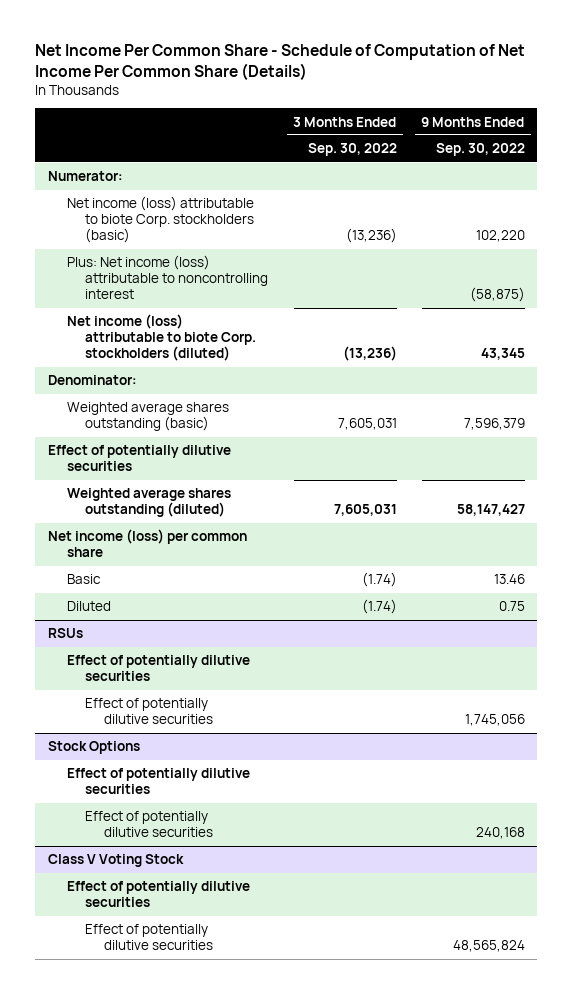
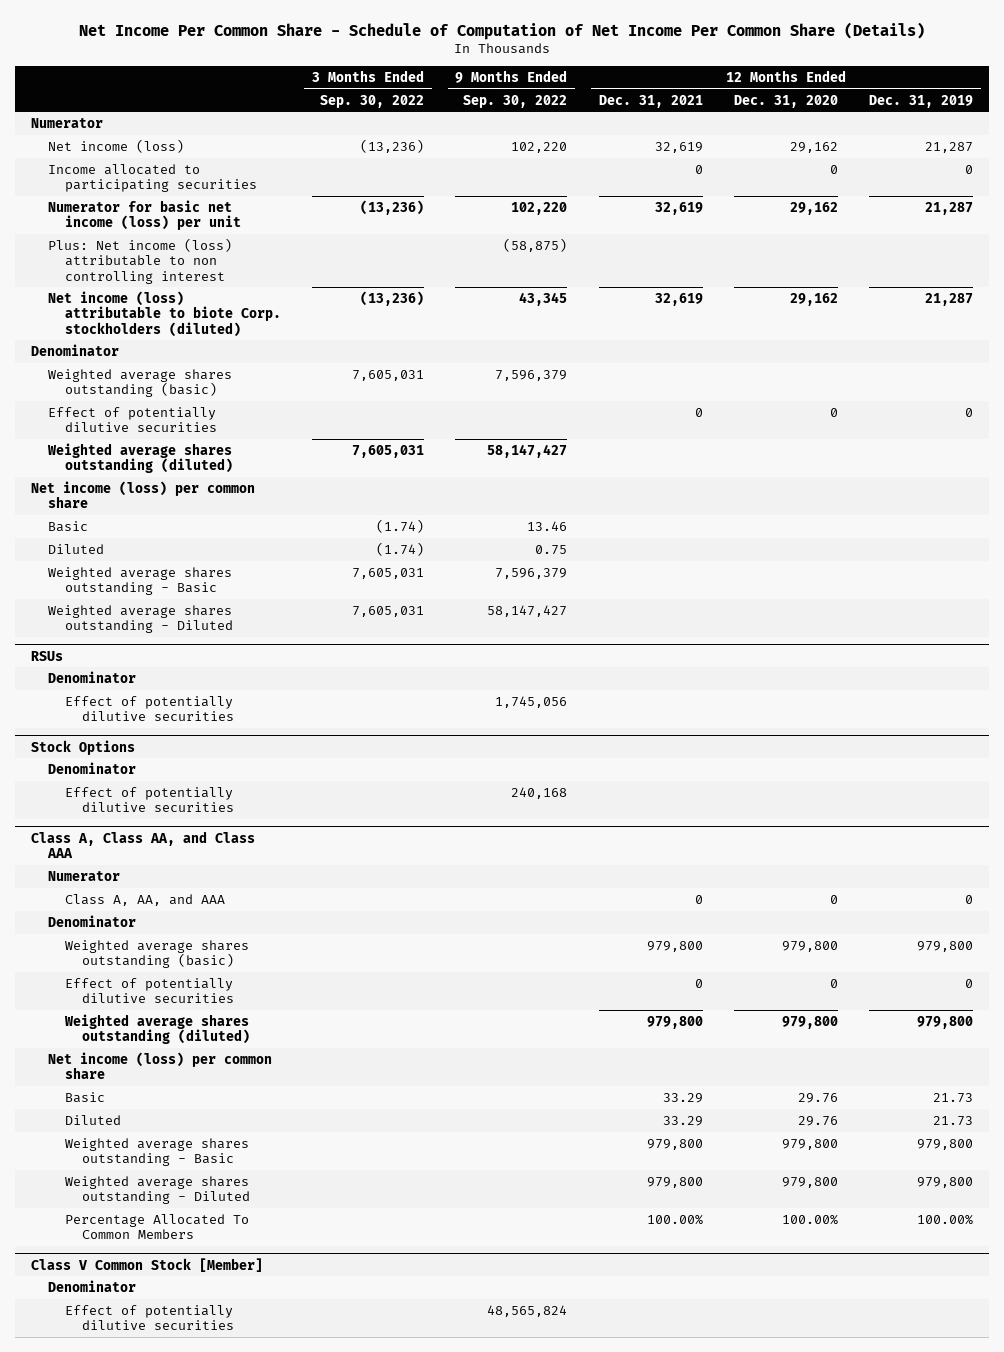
- | 3 Months Ended Sep. 30, 2022 | 9 Months Ended Sep. 30, 2022
+ | 3 Months Ended Sep. 30, 2022 | 9 Months Ended Sep. 30, 2022 | 12 Months Ended Dec. 31, 2021 | 12 Months Ended Dec. 31, 2020 | 12 Months Ended Dec. 31, 2019
- Numerator:
- Net income (loss) attributable to biote Corp. stockholders (basic) | (13,236) | 102,220
- Plus: Net income (loss) attributable to noncontrolling interest | | (58,875)
+ Numerator
+ Net income (loss) | (13,236) | 102,220 | 32,619 | 29,162 | 21,287
+ Income allocated to participating securities | | | 0 | 0 | 0
+ Numerator for basic net income (loss) per unit | (13,236) | 102,220 | 32,619 | 29,162 | 21,287
+ Plus: Net income (loss) attributable to non controlling interest | | (58,875) | | |
- Denominator:
+ Denominator
+ Weighted average shares outstanding - Basic | 7,605,031 | 7,596,379 | | |
+ Weighted average shares outstanding - Diluted | 7,605,031 | 58,147,427 | | |
@ RSUs
- Effect of potentially dilutive securities
+ Denominator
@ Stock Options
- Effect of potentially dilutive securities
+ Denominator
- Class V Voting Stock
- Effect of potentially dilutive securities
+ Class A, Class AA, and Class AAA
+ Numerator
+ Class A, AA, and AAA | | | 0 | 0 | 0
+ Denominator
+ Weighted average shares outstanding (basic) | | | 979,800 | 979,800 | 979,800
+ Effect of potentially dilutive securities | | | 0 | 0 | 0
+ Weighted average shares outstanding (diluted) | | | 979,800 | 979,800 | 979,800
+ Net income (loss) per common share
+ Basic | | | 33.29 | 29.76 | 21.73
+ Diluted | | | 33.29 | 29.76 | 21.73
+ Weighted average shares outstanding - Basic | | | 979,800 | 979,800 | 979,800
+ Weighted average shares outstanding - Diluted | | | 979,800 | 979,800 | 979,800
+ Percentage Allocated To Common Members | | | 100.00% | 100.00% | 100.00%
+ Class V Common Stock [Member]
+ Denominator

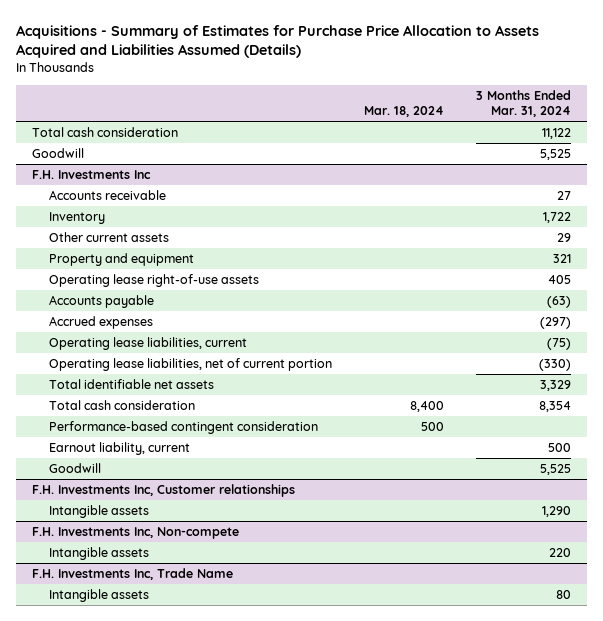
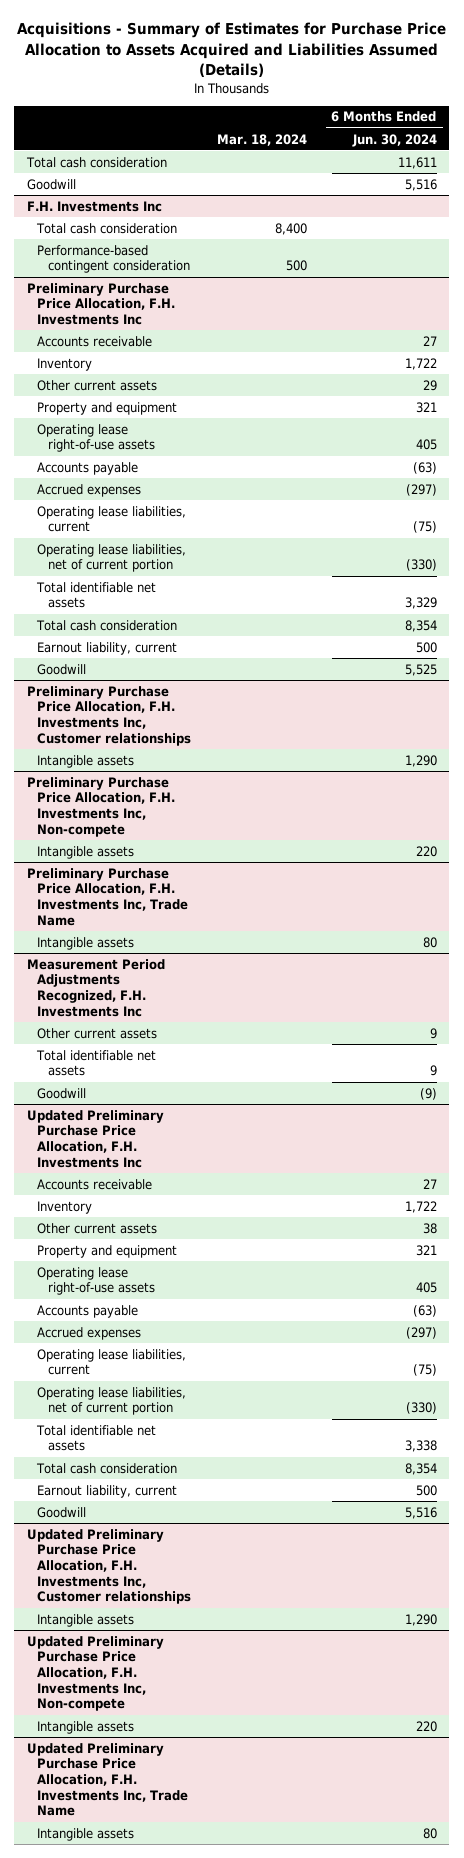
- | Mar. 18, 2024 | 3 Months Ended Mar. 31, 2024
+ | Mar. 18, 2024 | 6 Months Ended Jun. 30, 2024
@ F.H. Investments Inc
- Accounts receivable | | 27
- Inventory | | 1,722
- Other current assets | | 29
- Property and equipment | | 321
- Operating lease right-of-use assets | | 405
- Accounts payable | | (63)
- Accrued expenses | | (297)
- Operating lease liabilities, current | | (75)
- Operating lease liabilities, net of current portion | | (330)
- Total identifiable net assets | | 3,329
- Earnout liability, current | | 500
- Goodwill | | 5,525
- F.H. Investments Inc, Customer relationships
+ Preliminary Purchase Price Allocation, F.H. Investments Inc
+ Accounts receivable | | 27
+ Inventory | | 1,722
+ Other current assets | | 29
+ Property and equipment | | 321
+ Operating lease right-of-use assets | | 405
+ Accounts payable | | (63)
+ Accrued expenses | | (297)
+ Operating lease liabilities, current | | (75)
+ Operating lease liabilities, net of current portion | | (330)
+ Total identifiable net assets | | 3,329
+ Total cash consideration | | 8,354
+ Earnout liability, current | | 500
+ Goodwill | | 5,525
+ Preliminary Purchase Price Allocation, F.H. Investments Inc, Customer relationships
- F.H. Investments Inc, Non-compete
+ Preliminary Purchase Price Allocation, F.H. Investments Inc, Non-compete
- F.H. Investments Inc, Trade Name
+ Preliminary Purchase Price Allocation, F.H. Investments Inc, Trade Name
+ Measurement Period Adjustments Recognized, F.H. Investments Inc
+ Other current assets | | 9
+ Total identifiable net assets | | 9
+ Goodwill | | (9)
+ Updated Preliminary Purchase Price Allocation, F.H. Investments Inc
+ Accounts receivable | | 27
+ Inventory | | 1,722
+ Other current assets | | 38
+ Property and equipment | | 321
+ Operating lease right-of-use assets | | 405
+ Accounts payable | | (63)
+ Accrued expenses | | (297)
+ Operating lease liabilities, current | | (75)
+ Operating lease liabilities, net of current portion | | (330)
+ Total identifiable net assets | | 3,338
+ Total cash consideration | | 8,354
+ Earnout liability, current | | 500
+ Goodwill | | 5,516
+ Updated Preliminary Purchase Price Allocation, F.H. Investments Inc, Customer relationships
+ Intangible assets | | 1,290
+ Updated Preliminary Purchase Price Allocation, F.H. Investments Inc, Non-compete
+ Intangible assets | | 220
+ Updated Preliminary Purchase Price Allocation, F.H. Investments Inc, Trade Name
+ Intangible assets | | 80

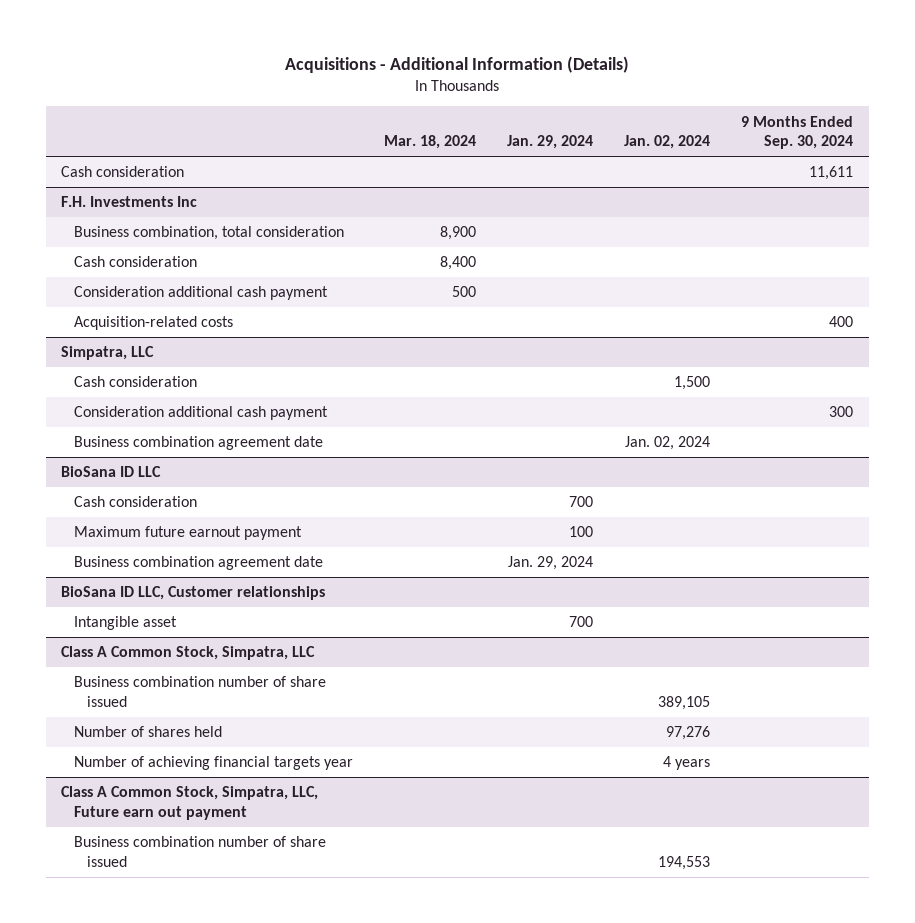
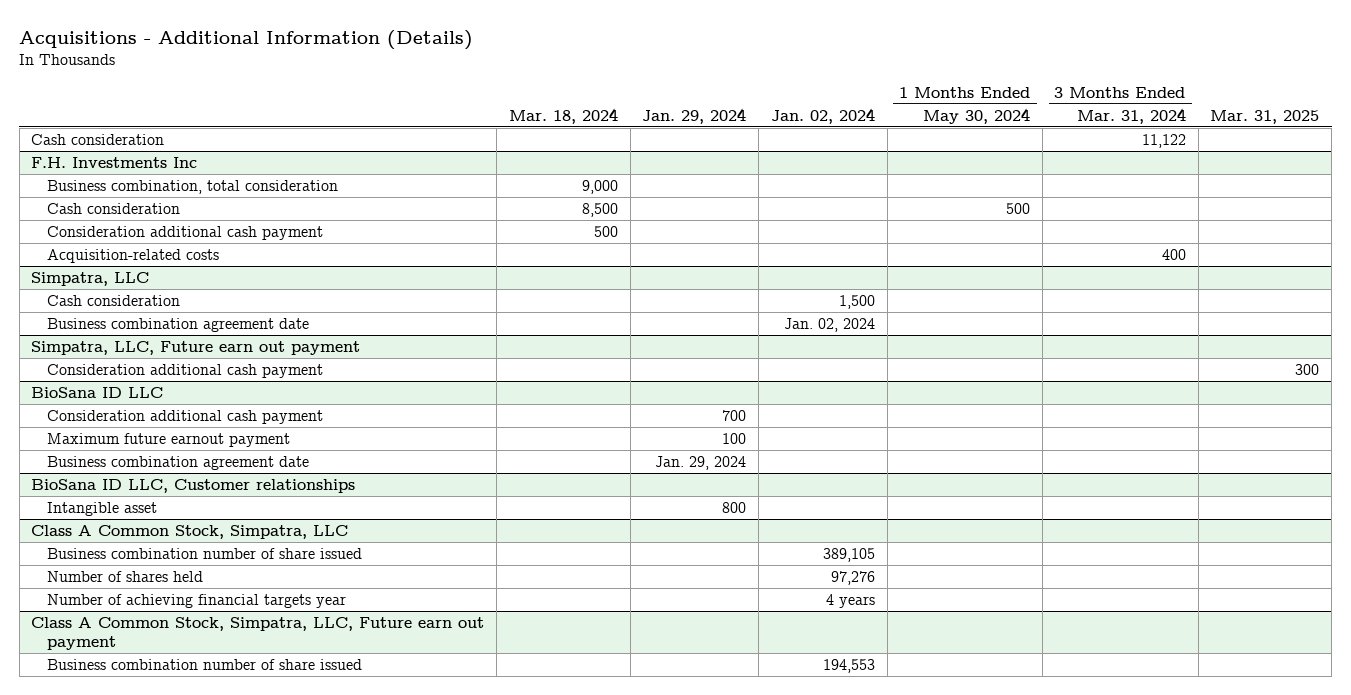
- | Mar. 18, 2024 | Jan. 29, 2024 | Jan. 02, 2024 | 9 Months Ended Sep. 30, 2024
+ | Mar. 18, 2024 | Jan. 29, 2024 | Jan. 02, 2024 | 1 Months Ended May 30, 2024 | 3 Months Ended Mar. 31, 2024 | Mar. 31, 2025
@ F.H. Investments Inc
- Business combination, total consideration | 8,900 | | |
- Cash consideration | 8,400 | | |
+ Business combination, total consideration | 9,000 | | | | |
+ Cash consideration | 8,500 | | | 500 | |
@ Simpatra, LLC
- Consideration additional cash payment | | | | 300
+ Simpatra, LLC, Future earn out payment
+ Consideration additional cash payment | | | | | | 300
@ BioSana ID LLC
- Cash consideration | | 700 | |
+ Consideration additional cash payment | | 700 | | | |
@ BioSana ID LLC, Customer relationships
- Intangible asset | | 700 | |
+ Intangible asset | | 800 | | | |

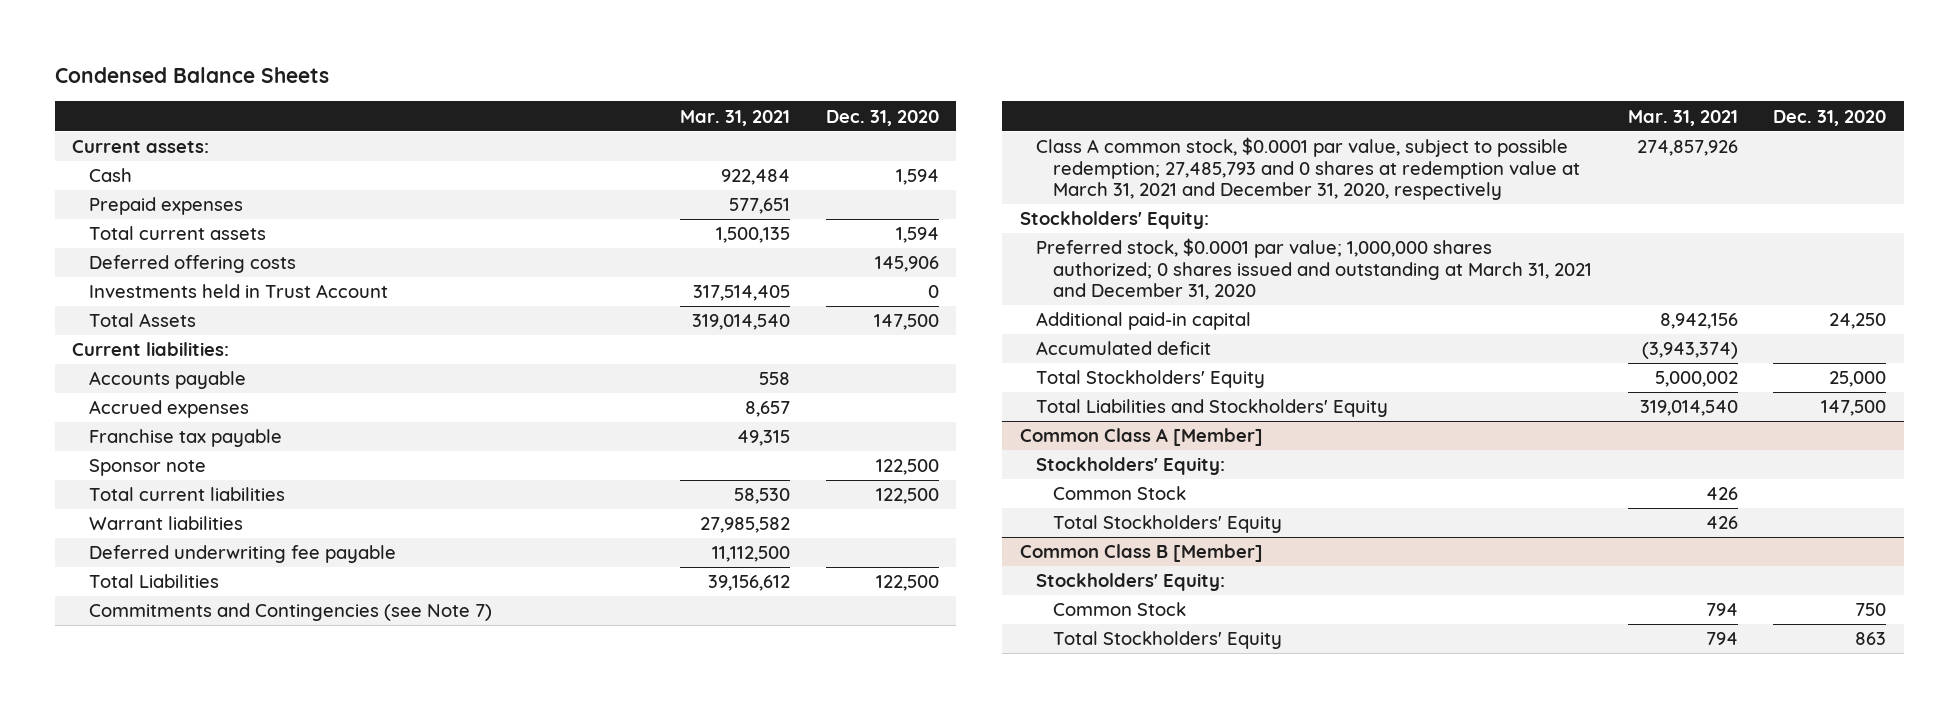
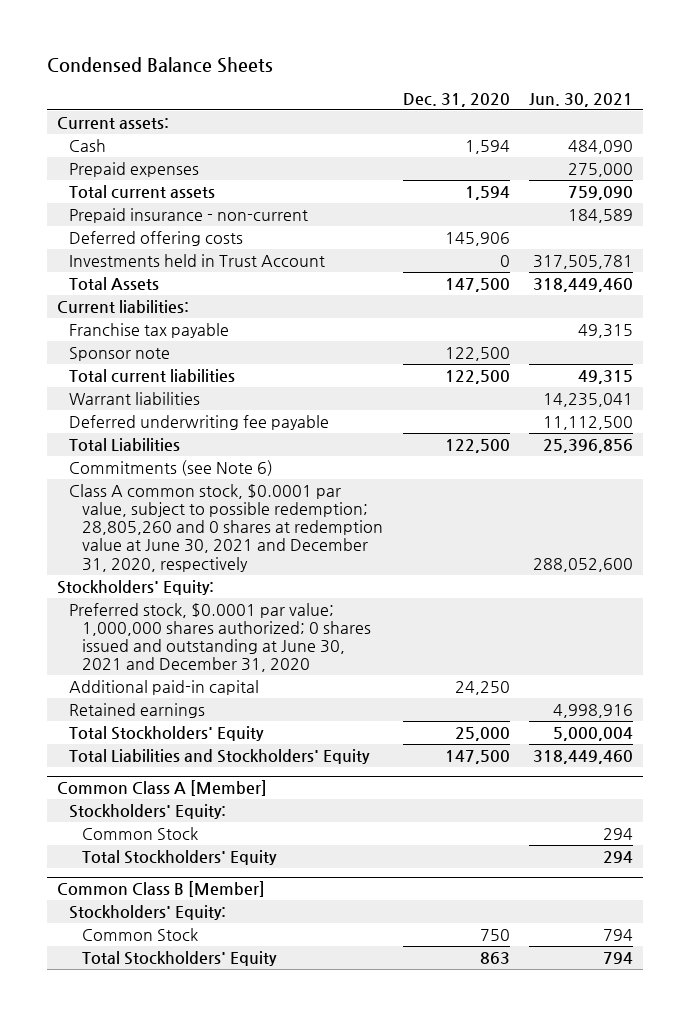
- | Mar. 31, 2021 | Dec. 31, 2020
+ | Dec. 31, 2020 | Jun. 30, 2021
+ Prepaid insurance - non-current | | 184,589
- Accounts payable | 558 |
- Accrued expenses | 8,657 |
- Commitments and Contingencies (see Note 7)
- Class A common stock, $0.0001 par value, subject to possible redemption; 27,485,793 and 0 shares at redemption value at March 31, 2021 and December 31, 2020, respectively | 274,857,926 |
+ Commitments (see Note 6)
+ Class A common stock, $0.0001 par value, subject to possible redemption; 28,805,260 and 0 shares at redemption value at June 30, 2021 and December 31, 2020, respectively | | 288,052,600
- Preferred stock, $0.0001 par value; 1,000,000 shares authorized; 0 shares issued and outstanding at March 31, 2021 and December 31, 2020
+ Preferred stock, $0.0001 par value; 1,000,000 shares authorized; 0 shares issued and outstanding at June 30, 2021 and December 31, 2020
- Accumulated deficit | (3,943,374) |
+ Retained earnings | | 4,998,916

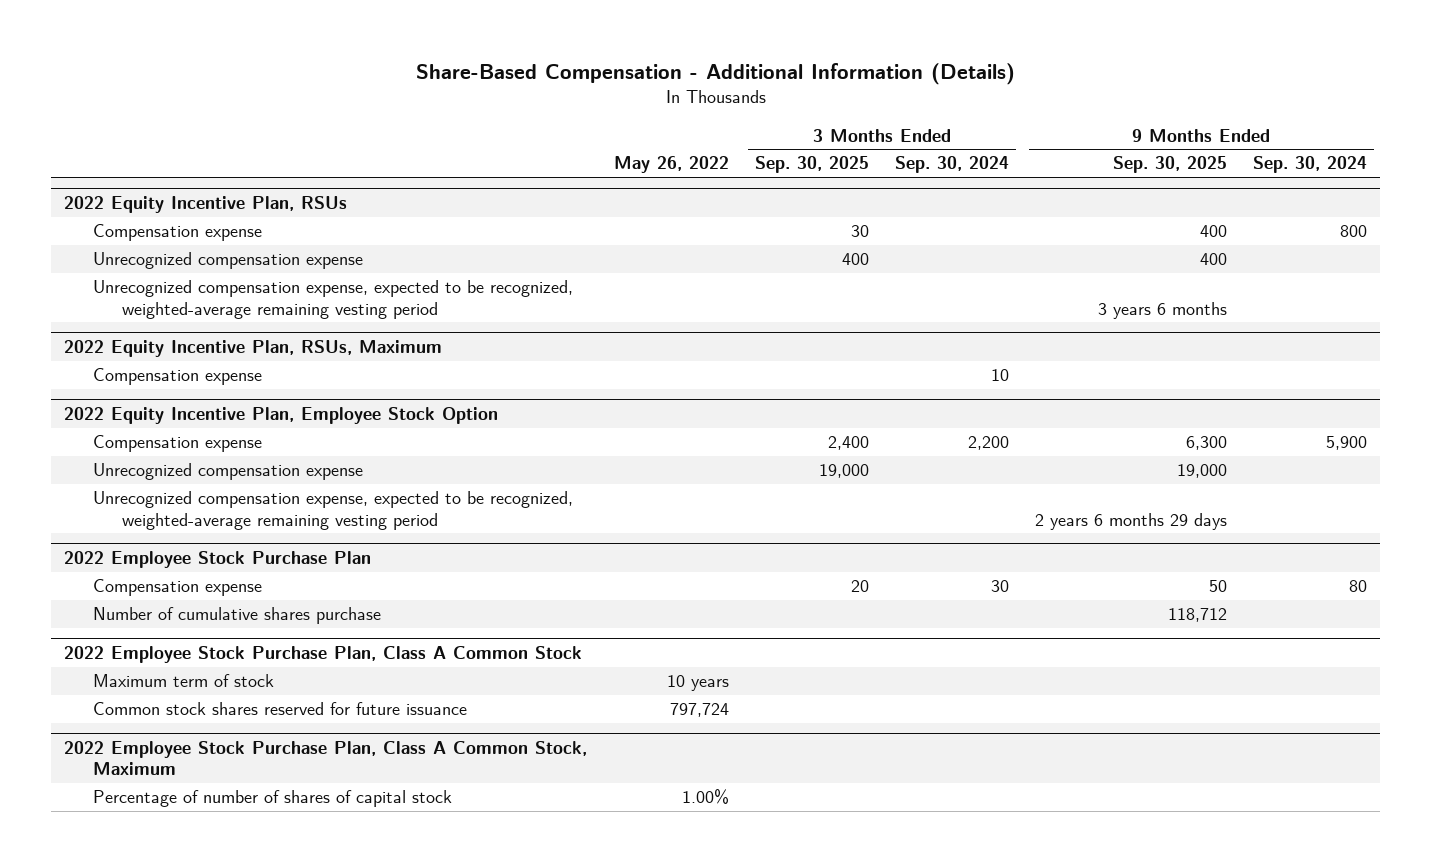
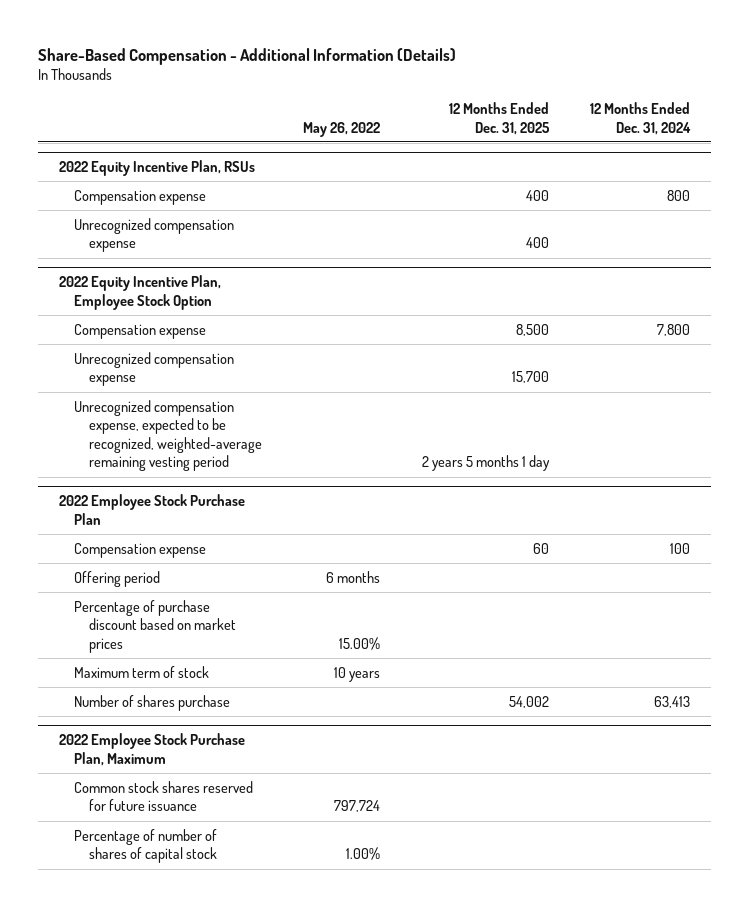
- | May 26, 2022 | 3 Months Ended Sep. 30, 2025 | 3 Months Ended Sep. 30, 2024 | 9 Months Ended Sep. 30, 2025 | 9 Months Ended Sep. 30, 2024
+ | May 26, 2022 | 12 Months Ended Dec. 31, 2025 | 12 Months Ended Dec. 31, 2024
@ 2022 Equity Incentive Plan, RSUs
- Unrecognized compensation expense, expected to be recognized, weighted-average remaining vesting period | | | | 3 years 6 months |
- 2022 Equity Incentive Plan, RSUs, Maximum
- Compensation expense | | | 10 | |
@ 2022 Employee Stock Purchase Plan
- Number of cumulative shares purchase | | | | 118,712 |
- 2022 Employee Stock Purchase Plan, Class A Common Stock
- Maximum term of stock | 10 years | | | |
@ 2022 Employee Stock Purchase Plan
+ Offering period | 6 months | |
+ Percentage of purchase discount based on market prices | 15.00% | |
+ Maximum term of stock | 10 years | |
+ Number of shares purchase | | 54,002 | 63,413
+ 2022 Employee Stock Purchase Plan, Maximum
- 2022 Employee Stock Purchase Plan, Class A Common Stock, Maximum
- Percentage of number of shares of capital stock | 1.00% | | | |
+ Percentage of number of shares of capital stock | 1.00% | |

